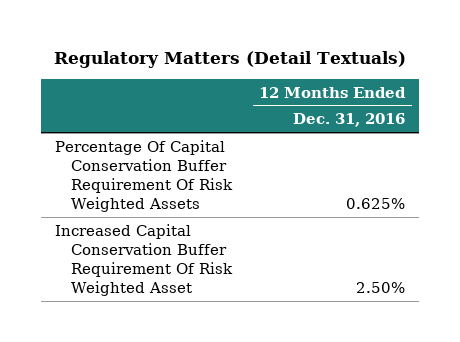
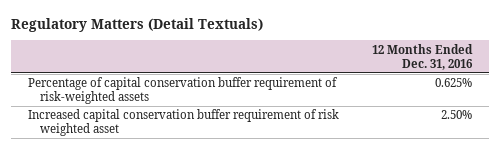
- Percentage Of Capital Conservation Buffer Requirement Of Risk Weighted Assets | 0.625%
- Increased Capital Conservation Buffer Requirement Of Risk Weighted Asset | 2.50%
+ Percentage of capital conservation buffer requirement of risk-weighted assets | 0.625%
+ Increased capital conservation buffer requirement of risk weighted asset | 2.50%

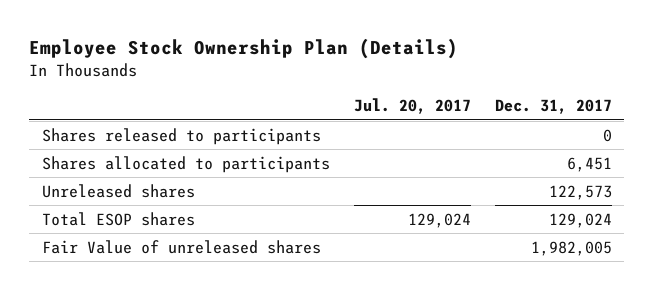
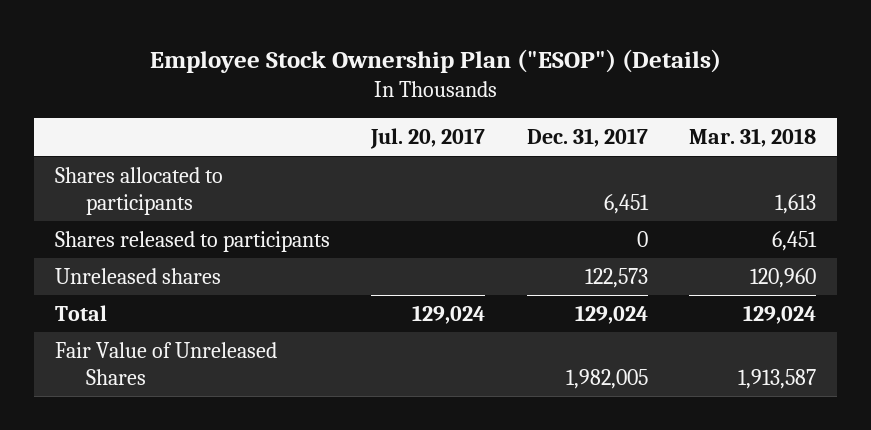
- Employee Stock Ownership Plan (Details)
+ Employee Stock Ownership Plan ("ESOP") (Details)
- | Jul. 20, 2017 | Dec. 31, 2017
+ | Jul. 20, 2017 | Dec. 31, 2017 | Mar. 31, 2018
moved down: Shares released to participants | | 0 | 6,451
- Total ESOP shares | 129,024 | 129,024
- Fair Value of unreleased shares | | 1,982,005
+ Total | 129,024 | 129,024 | 129,024
+ Fair Value of Unreleased Shares | | 1,982,005 | 1,913,587

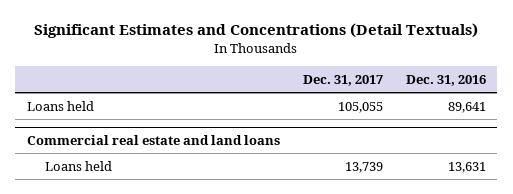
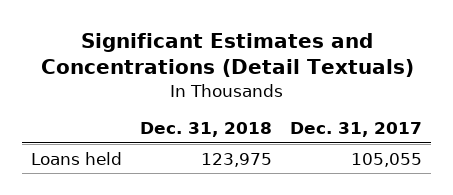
- | Dec. 31, 2017 | Dec. 31, 2016
+ | Dec. 31, 2018 | Dec. 31, 2017
- Commercial real estate and land loans
- Loans held | 13,739 | 13,631

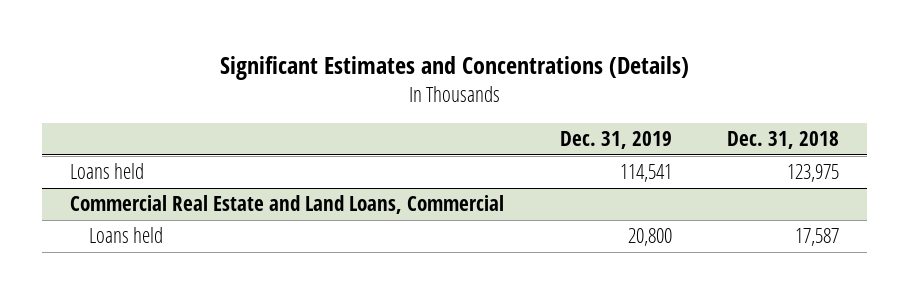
- Significant Estimates and Concentrations (Detail Textuals)
+ Significant Estimates and Concentrations (Details)
- | Dec. 31, 2018 | Dec. 31, 2017
+ | Dec. 31, 2019 | Dec. 31, 2018
+ Commercial Real Estate and Land Loans, Commercial
+ Loans held | 20,800 | 17,587

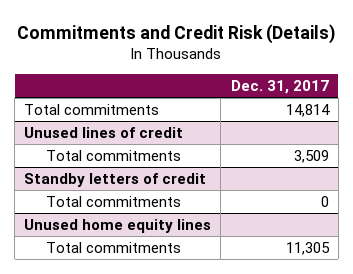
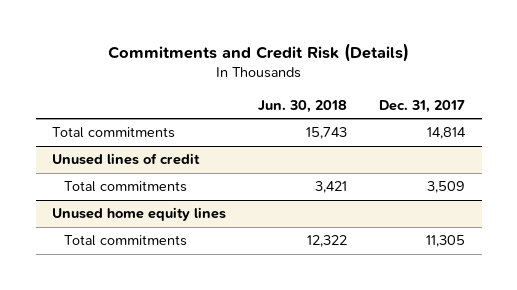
- | Dec. 31, 2017
+ | Jun. 30, 2018 | Dec. 31, 2017
- Standby letters of credit
- Total commitments | 0

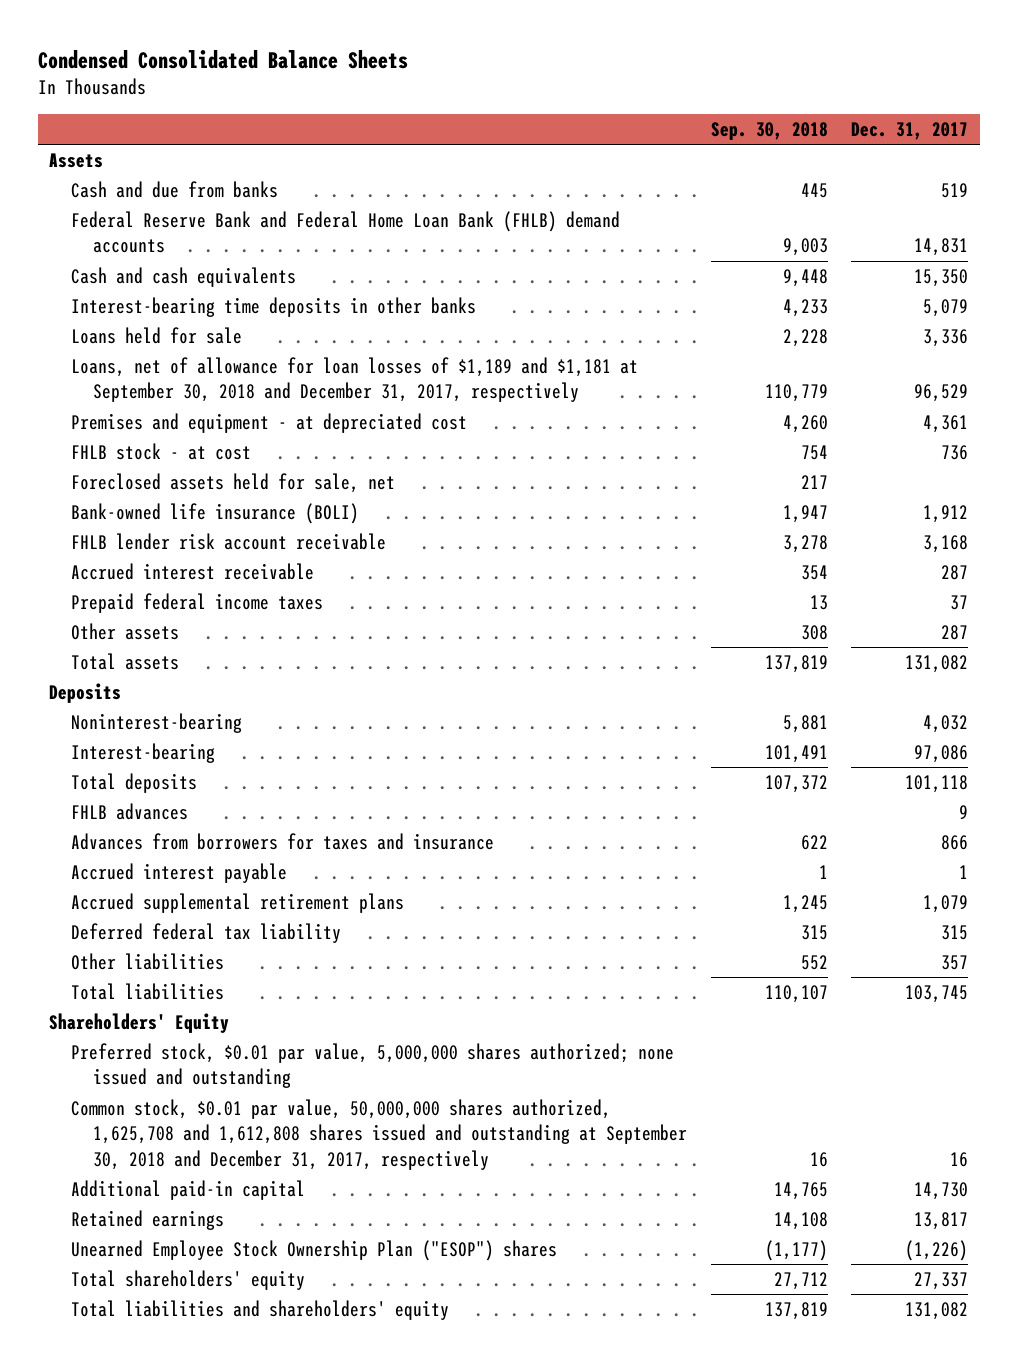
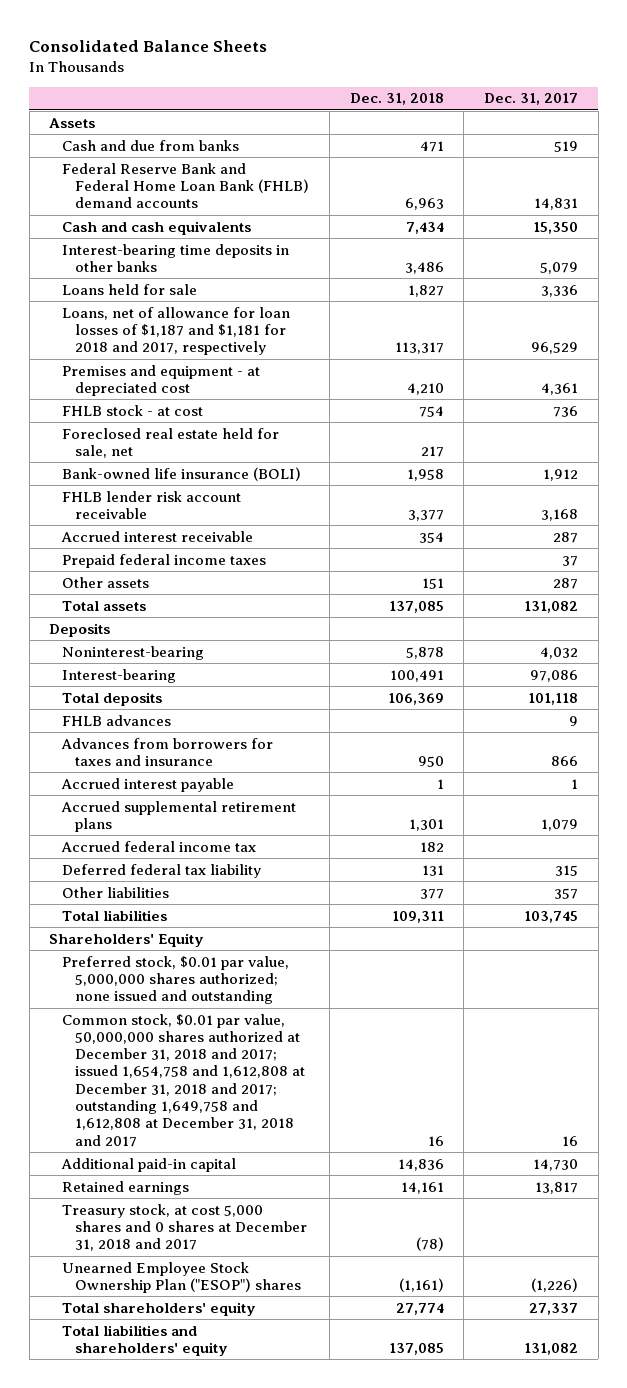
- Condensed Consolidated Balance Sheets
+ Consolidated Balance Sheets
- | Sep. 30, 2018 | Dec. 31, 2017
+ | Dec. 31, 2018 | Dec. 31, 2017
- Loans, net of allowance for loan losses of $1,189 and $1,181 at September 30, 2018 and December 31, 2017, respectively | 110,779 | 96,529
+ Loans, net of allowance for loan losses of $1,187 and $1,181 for 2018 and 2017, respectively | 113,317 | 96,529
- Foreclosed assets held for sale, net | 217 |
+ Foreclosed real estate held for sale, net | 217 |
+ Accrued federal income tax | 182 |
- Common stock, $0.01 par value, 50,000,000 shares authorized, 1,625,708 and 1,612,808 shares issued and outstanding at September 30, 2018 and December 31, 2017, respectively | 16 | 16
+ Common stock, $0.01 par value, 50,000,000 shares authorized at December 31, 2018 and 2017; issued 1,654,758 and 1,612,808 at December 31, 2018 and 2017; outstanding 1,649,758 and 1,612,808 at December 31, 2018 and 2017 | 16 | 16
+ Treasury stock, at cost 5,000 shares and 0 shares at December 31, 2018 and 2017 | (78) |

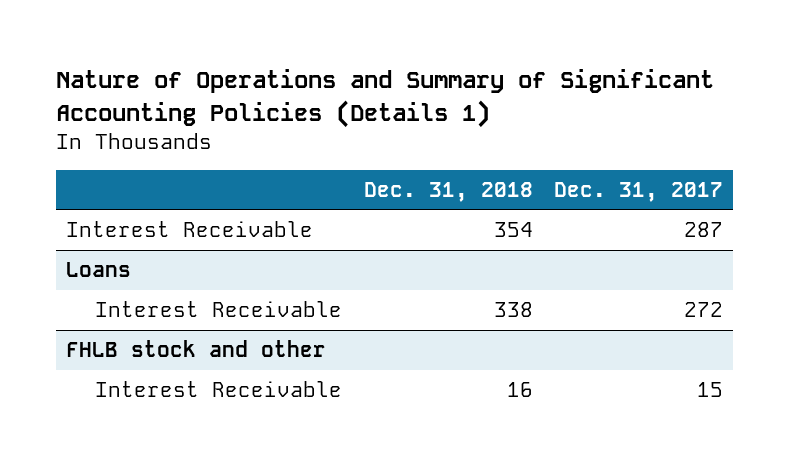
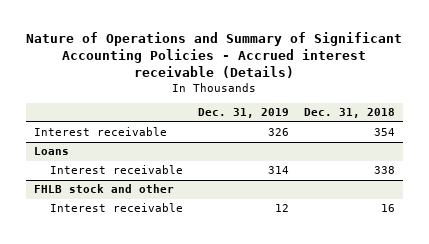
- Nature of Operations and Summary of Significant Accounting Policies (Details 1)
+ Nature of Operations and Summary of Significant Accounting Policies - Accrued interest receivable (Details)
- | Dec. 31, 2018 | Dec. 31, 2017
+ | Dec. 31, 2019 | Dec. 31, 2018
- Interest Receivable | 354 | 287
+ Interest receivable | 326 | 354
@ Loans
- Interest Receivable | 338 | 272
+ Interest receivable | 314 | 338
@ FHLB stock and other
- Interest Receivable | 16 | 15
+ Interest receivable | 12 | 16

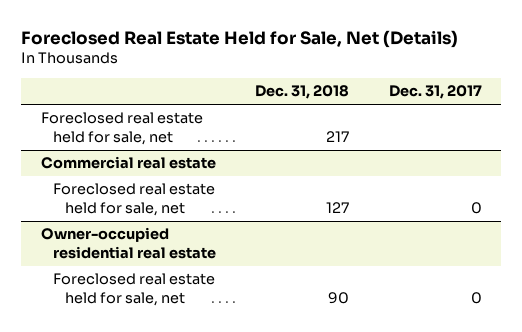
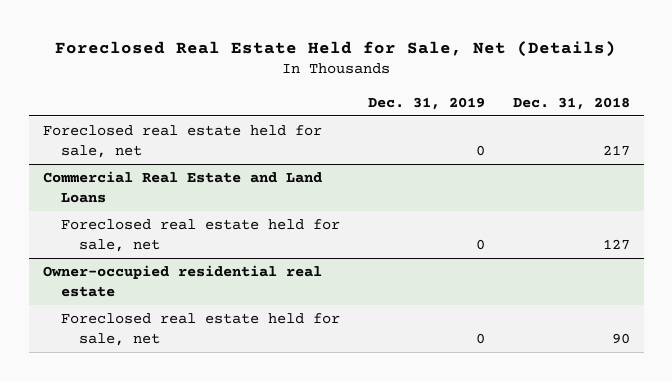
- | Dec. 31, 2018 | Dec. 31, 2017
+ | Dec. 31, 2019 | Dec. 31, 2018
- Commercial real estate
+ Commercial Real Estate and Land Loans

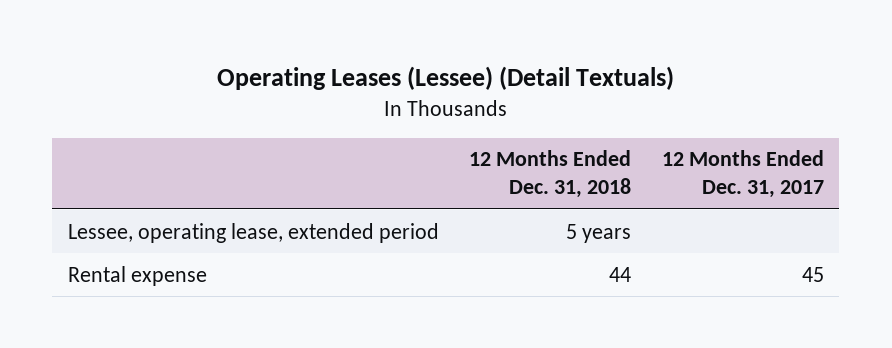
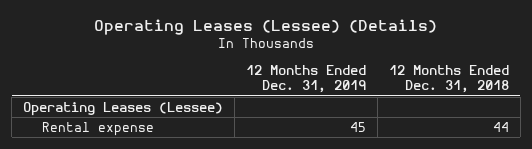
- Operating Leases (Lessee) (Detail Textuals)
+ Operating Leases (Lessee) (Details)
- | 12 Months Ended Dec. 31, 2018 | 12 Months Ended Dec. 31, 2017
+ | 12 Months Ended Dec. 31, 2019 | 12 Months Ended Dec. 31, 2018
- Lessee, operating lease, extended period | 5 years |
+ Operating Leases (Lessee)

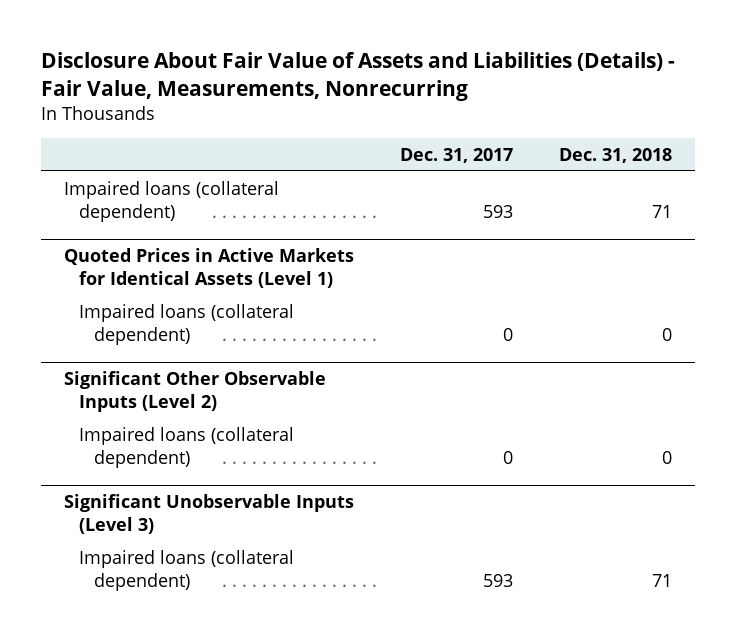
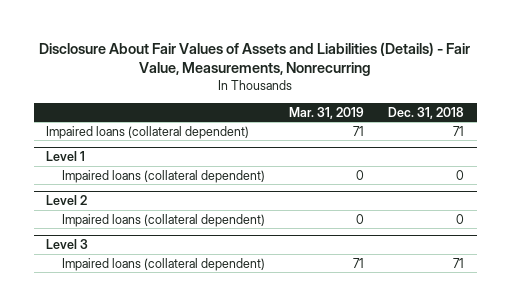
- Disclosure About Fair Value of Assets and Liabilities (Details) - Fair Value, Measurements, Nonrecurring
+ Disclosure About Fair Values of Assets and Liabilities (Details) - Fair Value, Measurements, Nonrecurring
- | Dec. 31, 2017 | Dec. 31, 2018
+ | Mar. 31, 2019 | Dec. 31, 2018
- Quoted Prices in Active Markets for Identical Assets (Level 1)
+ Level 1
- Significant Other Observable Inputs (Level 2)
+ Level 2
- Significant Unobservable Inputs (Level 3)
+ Level 3

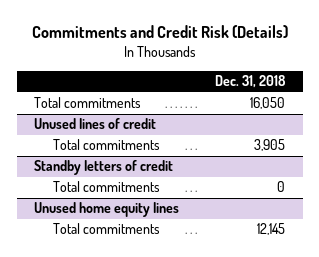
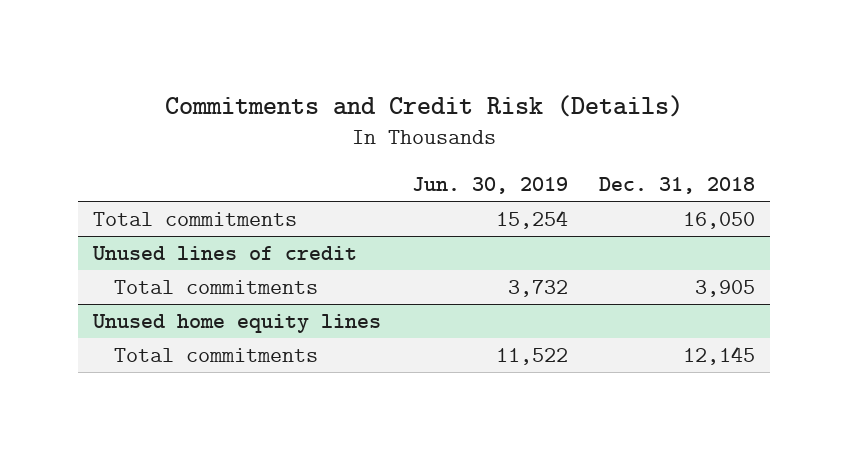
- | Dec. 31, 2018
+ | Jun. 30, 2019 | Dec. 31, 2018
- Standby letters of credit
- Total commitments | 0

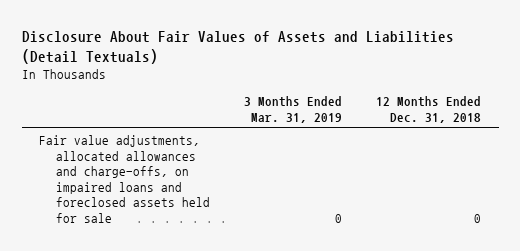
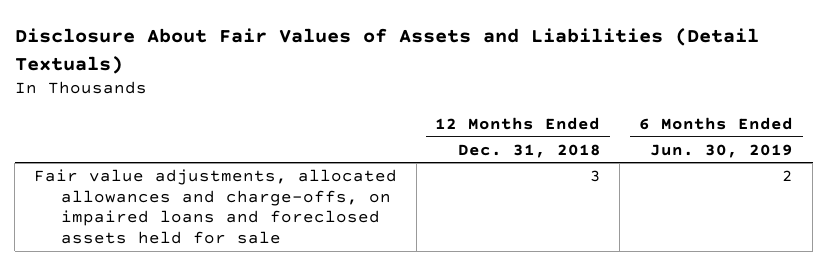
- | 3 Months Ended Mar. 31, 2019 | 12 Months Ended Dec. 31, 2018
+ | 12 Months Ended Dec. 31, 2018 | 6 Months Ended Jun. 30, 2019
- Fair value adjustments, allocated allowances and charge-offs, on impaired loans and foreclosed assets held for sale | 0 | 0
+ Fair value adjustments, allocated allowances and charge-offs, on impaired loans and foreclosed assets held for sale | 3 | 2

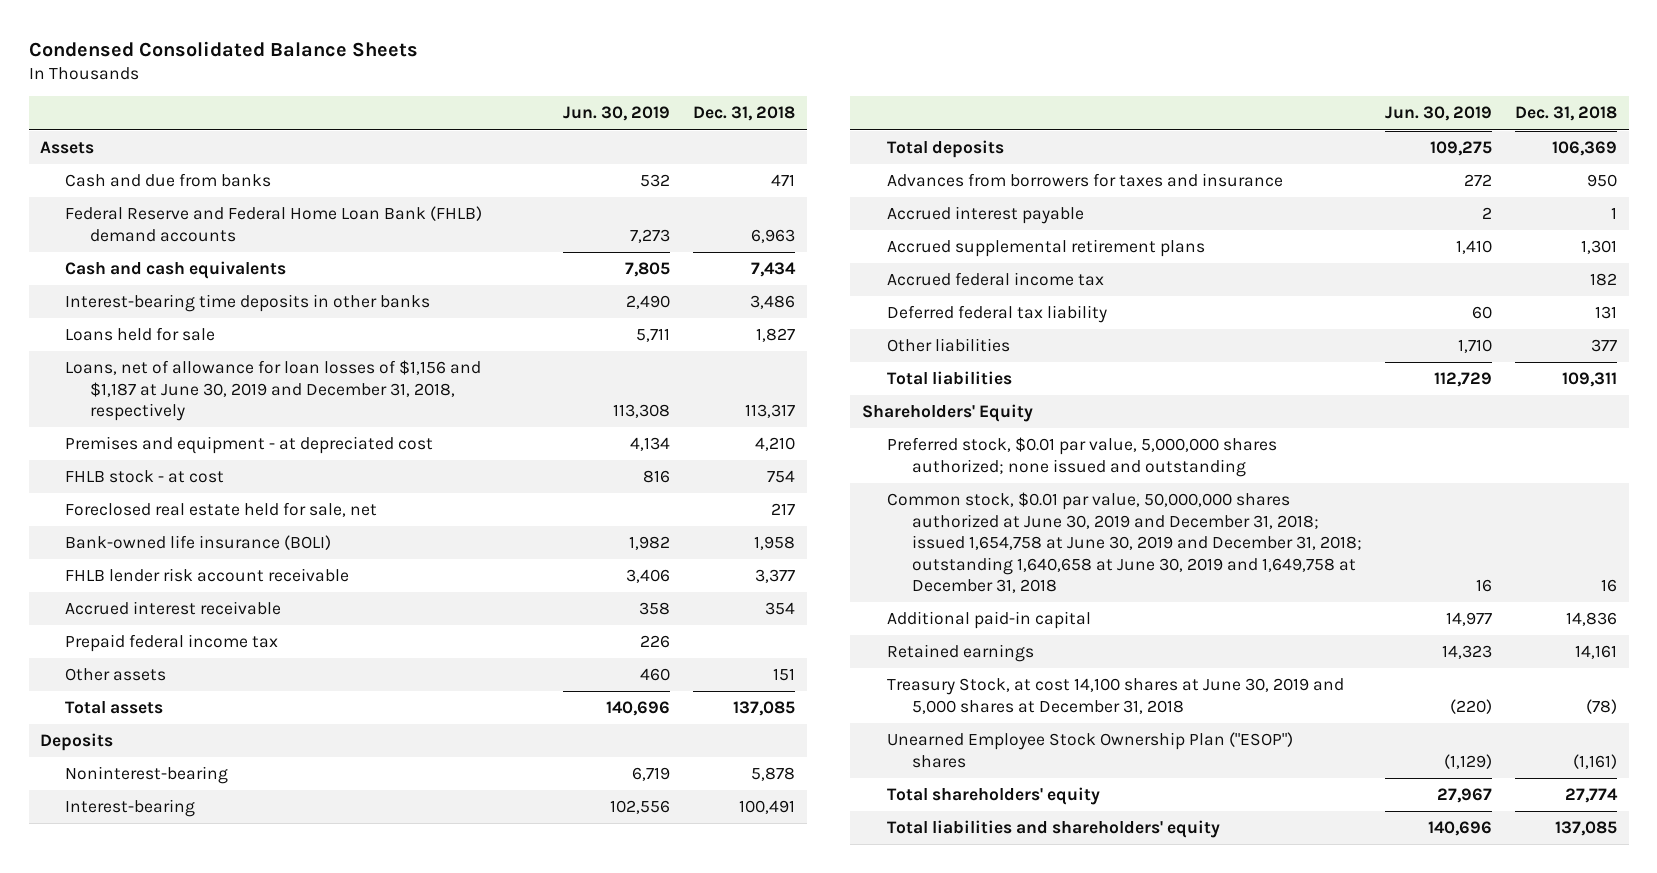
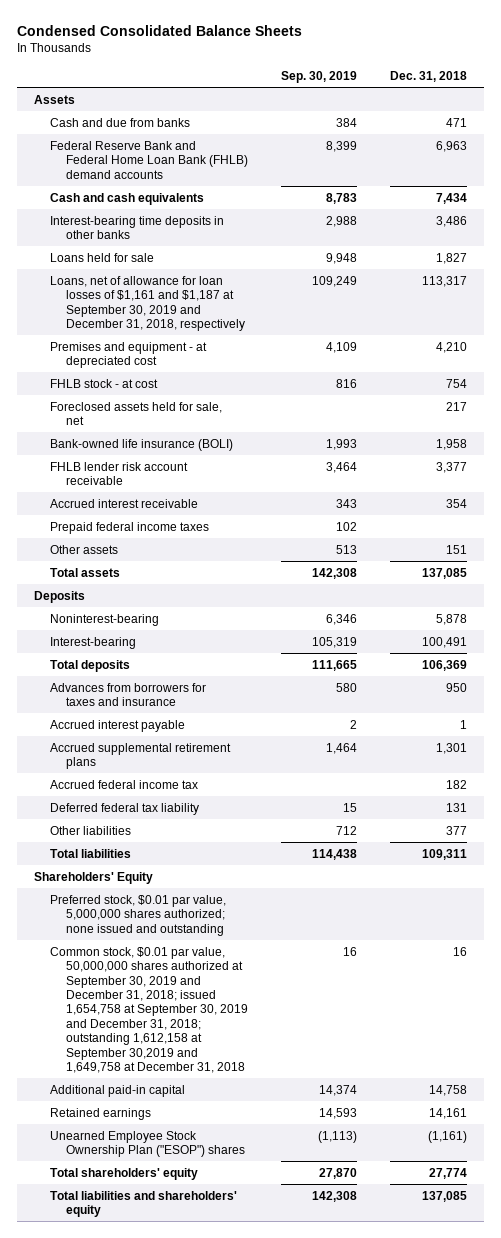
- | Jun. 30, 2019 | Dec. 31, 2018
+ | Sep. 30, 2019 | Dec. 31, 2018
- Federal Reserve and Federal Home Loan Bank (FHLB) demand accounts | 7,273 | 6,963
+ Federal Reserve Bank and Federal Home Loan Bank (FHLB) demand accounts | 8,399 | 6,963
- Loans, net of allowance for loan losses of $1,156 and $1,187 at June 30, 2019 and December 31, 2018, respectively | 113,308 | 113,317
+ Loans, net of allowance for loan losses of $1,161 and $1,187 at September 30, 2019 and December 31, 2018, respectively | 109,249 | 113,317
- Foreclosed real estate held for sale, net | | 217
+ Foreclosed assets held for sale, net | | 217
- Prepaid federal income tax | 226 |
+ Prepaid federal income taxes | 102 |
- Common stock, $0.01 par value, 50,000,000 shares authorized at June 30, 2019 and December 31, 2018; issued 1,654,758 at June 30, 2019 and December 31, 2018; outstanding 1,640,658 at June 30, 2019 and 1,649,758 at December 31, 2018 | 16 | 16
- Additional paid-in capital | 14,977 | 14,836
+ Common stock, $0.01 par value, 50,000,000 shares authorized at September 30, 2019 and December 31, 2018; issued 1,654,758 at September 30, 2019 and December 31, 2018; outstanding 1,612,158 at September 30,2019 and 1,649,758 at December 31, 2018 | 16 | 16
+ Additional paid-in capital | 14,374 | 14,758
- Treasury Stock, at cost 14,100 shares at June 30, 2019 and 5,000 shares at December 31, 2018 | (220) | (78)

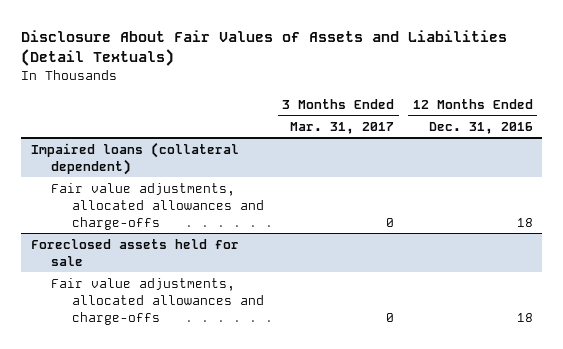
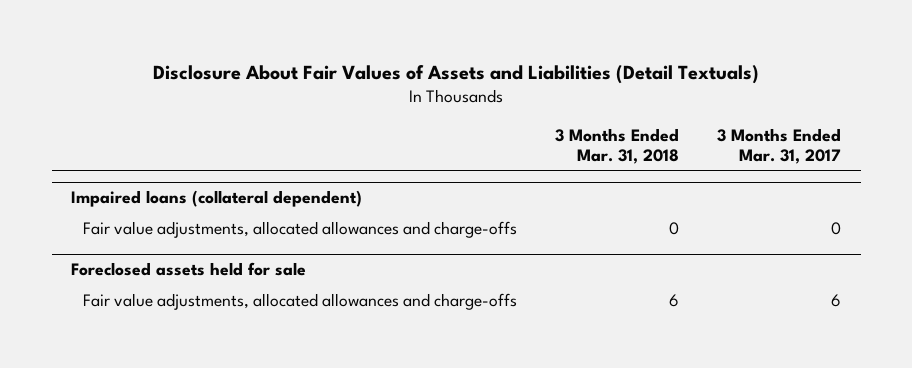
- | 3 Months Ended Mar. 31, 2017 | 12 Months Ended Dec. 31, 2016
+ | 3 Months Ended Mar. 31, 2018 | 3 Months Ended Mar. 31, 2017
@ Foreclosed assets held for sale
- Fair value adjustments, allocated allowances and charge-offs | 0 | 18
+ Fair value adjustments, allocated allowances and charge-offs | 6 | 6

